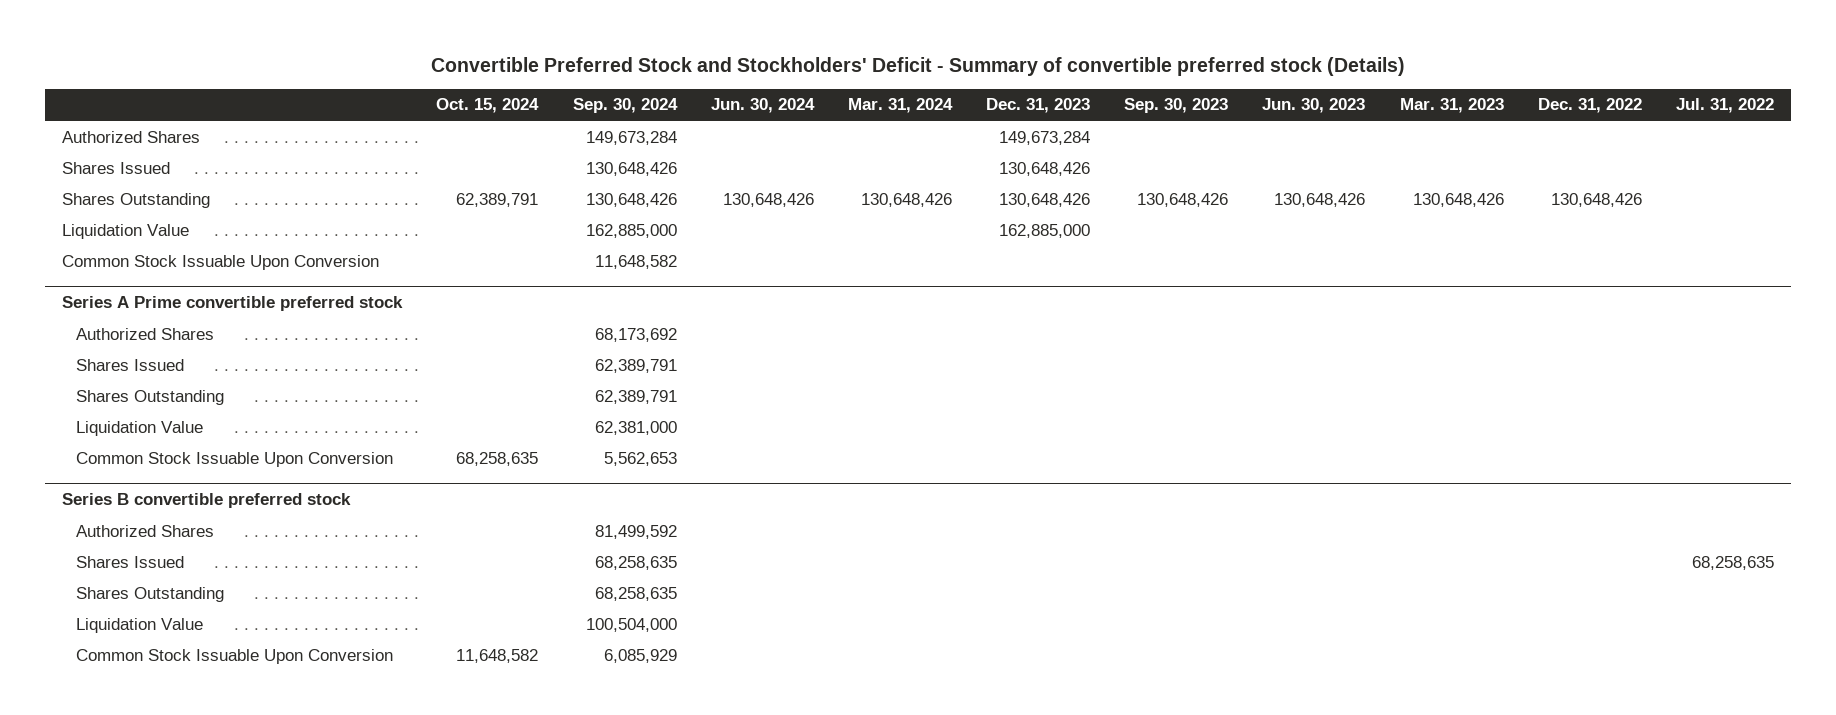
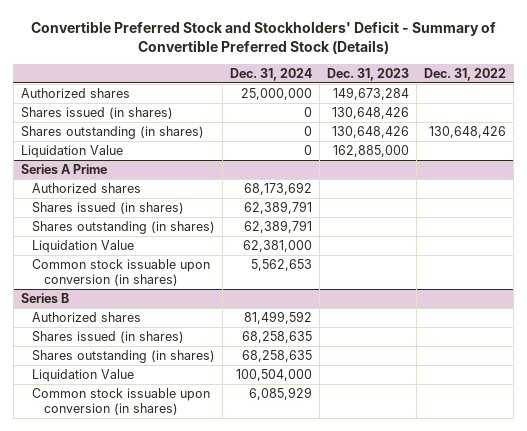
- Convertible Preferred Stock and Stockholders' Deficit - Summary of convertible preferred stock (Details)
+ Convertible Preferred Stock and Stockholders' Deficit - Summary of Convertible Preferred Stock (Details)
- | Oct. 15, 2024 | Sep. 30, 2024 | Jun. 30, 2024 | Mar. 31, 2024 | Dec. 31, 2023 | Sep. 30, 2023 | Jun. 30, 2023 | Mar. 31, 2023 | Dec. 31, 2022 | Jul. 31, 2022
+ | Dec. 31, 2024 | Dec. 31, 2023 | Dec. 31, 2022
- Authorized Shares | | 149,673,284 | | | 149,673,284 | | | | |
- Shares Issued | | 130,648,426 | | | 130,648,426 | | | | |
- Shares Outstanding | 62,389,791 | 130,648,426 | 130,648,426 | 130,648,426 | 130,648,426 | 130,648,426 | 130,648,426 | 130,648,426 | 130,648,426 |
+ Authorized shares | 25,000,000 | 149,673,284 |
+ Shares issued (in shares) | 0 | 130,648,426 |
+ Shares outstanding (in shares) | 0 | 130,648,426 | 130,648,426
- Common Stock Issuable Upon Conversion | | 11,648,582 | | | | | | | |
- Series A Prime convertible preferred stock
- Authorized Shares | | 68,173,692 | | | | | | | |
- Shares Issued | | 62,389,791 | | | | | | | |
- Shares Outstanding | | 62,389,791 | | | | | | | |
+ Series A Prime
+ Authorized shares | 68,173,692 | |
+ Shares issued (in shares) | 62,389,791 | |
+ Shares outstanding (in shares) | 62,389,791 | |
- Common Stock Issuable Upon Conversion | 68,258,635 | 5,562,653 | | | | | | | |
- Series B convertible preferred stock
- Authorized Shares | | 81,499,592 | | | | | | | |
- Shares Issued | | 68,258,635 | | | | | | | | 68,258,635
- Shares Outstanding | | 68,258,635 | | | | | | | |
+ Common stock issuable upon conversion (in shares) | 5,562,653 | |
+ Series B
+ Authorized shares | 81,499,592 | |
+ Shares issued (in shares) | 68,258,635 | |
+ Shares outstanding (in shares) | 68,258,635 | |
- Common Stock Issuable Upon Conversion | 11,648,582 | 6,085,929 | | | | | | | |
+ Common stock issuable upon conversion (in shares) | 6,085,929 | |

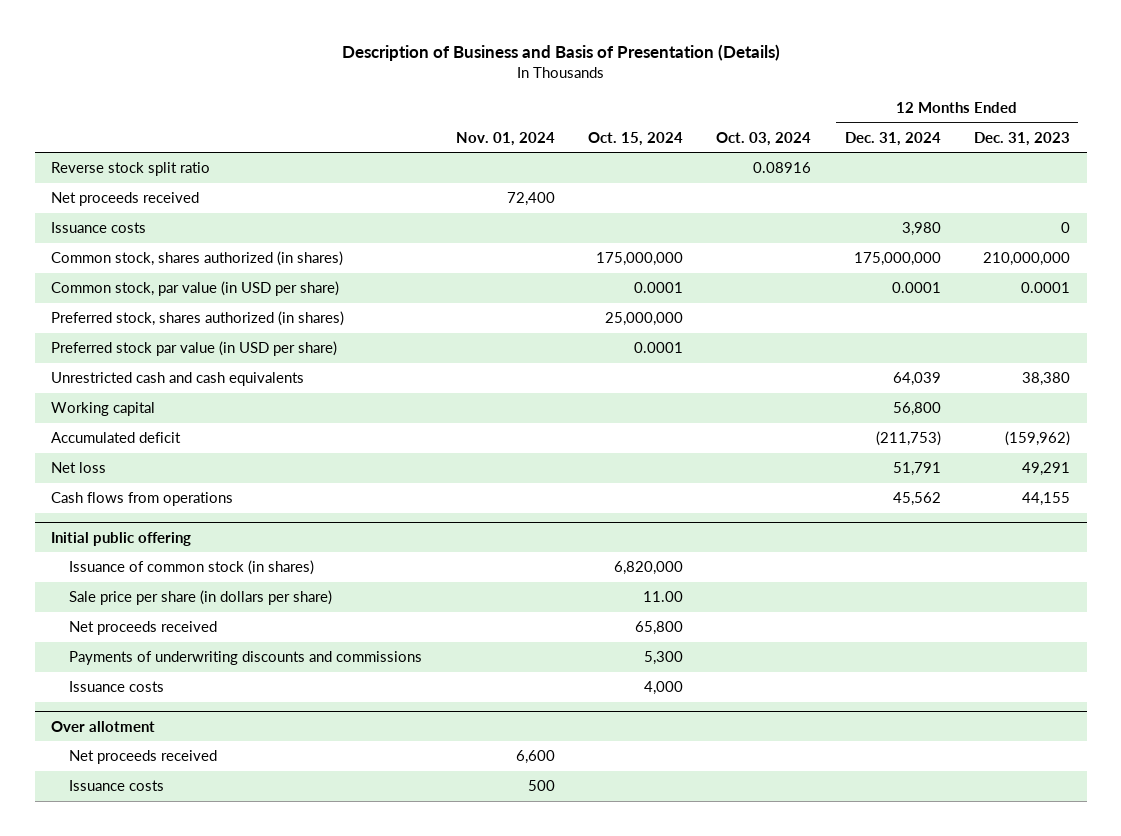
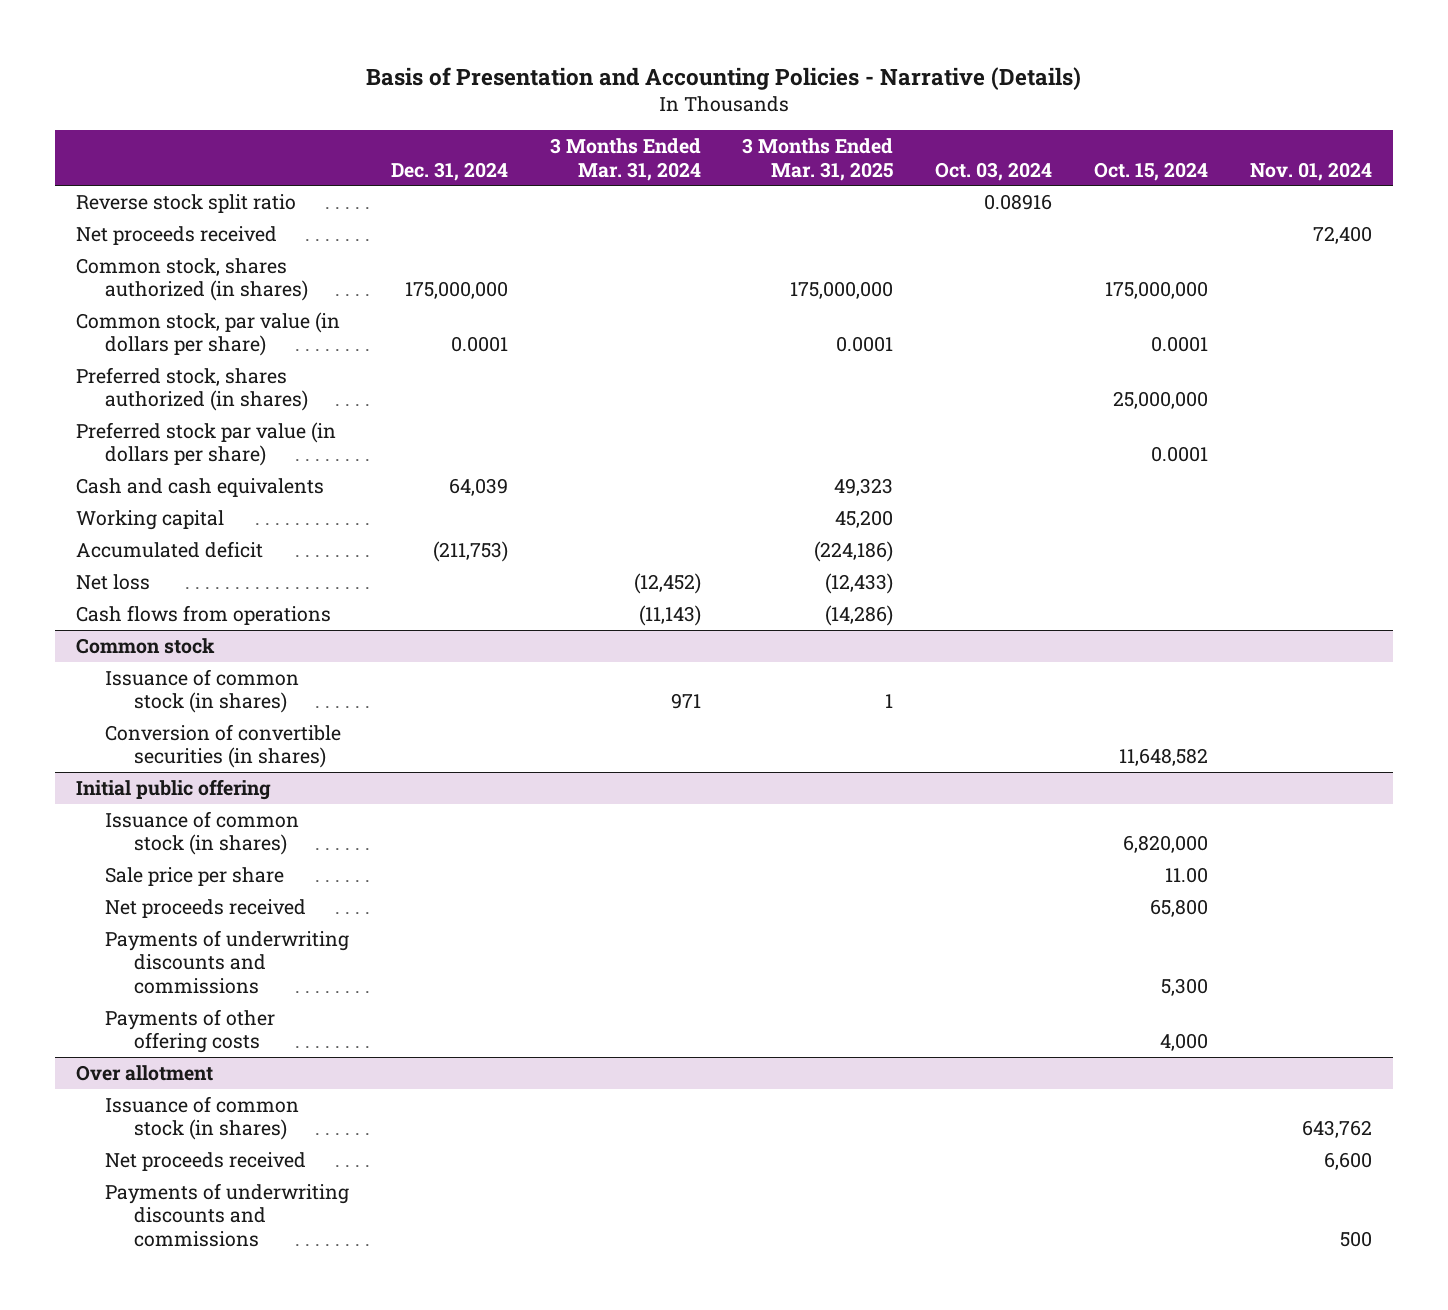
- Description of Business and Basis of Presentation (Details)
+ Basis of Presentation and Accounting Policies - Narrative (Details)
- | Nov. 01, 2024 | Oct. 15, 2024 | Oct. 03, 2024 | 12 Months Ended Dec. 31, 2024 | 12 Months Ended Dec. 31, 2023
+ | Dec. 31, 2024 | 3 Months Ended Mar. 31, 2024 | 3 Months Ended Mar. 31, 2025 | Oct. 03, 2024 | Oct. 15, 2024 | Nov. 01, 2024
- Issuance costs | | | | 3,980 | 0
- Common stock, par value (in USD per share) | | 0.0001 | | 0.0001 | 0.0001
+ Common stock, par value (in dollars per share) | 0.0001 | | 0.0001 | | 0.0001 |
- Preferred stock par value (in USD per share) | | 0.0001 | | |
- Unrestricted cash and cash equivalents | | | | 64,039 | 38,380
+ Preferred stock par value (in dollars per share) | | | | | 0.0001 |
+ Cash and cash equivalents | 64,039 | | 49,323 | | |
+ Common stock
+ Issuance of common stock (in shares) | | 971 | 1 | | |
+ Conversion of convertible securities (in shares) | | | | | 11,648,582 |
@ Initial public offering
- Sale price per share (in dollars per share) | | 11.00 | | |
+ Sale price per share | | | | | 11.00 |
- Issuance costs | | 4,000 | | |
+ Payments of other offering costs | | | | | 4,000 |
@ Over allotment
+ Issuance of common stock (in shares) | | | | | | 643,762
- Issuance costs | 500 | | | |
+ Payments of underwriting discounts and commissions | | | | | | 500

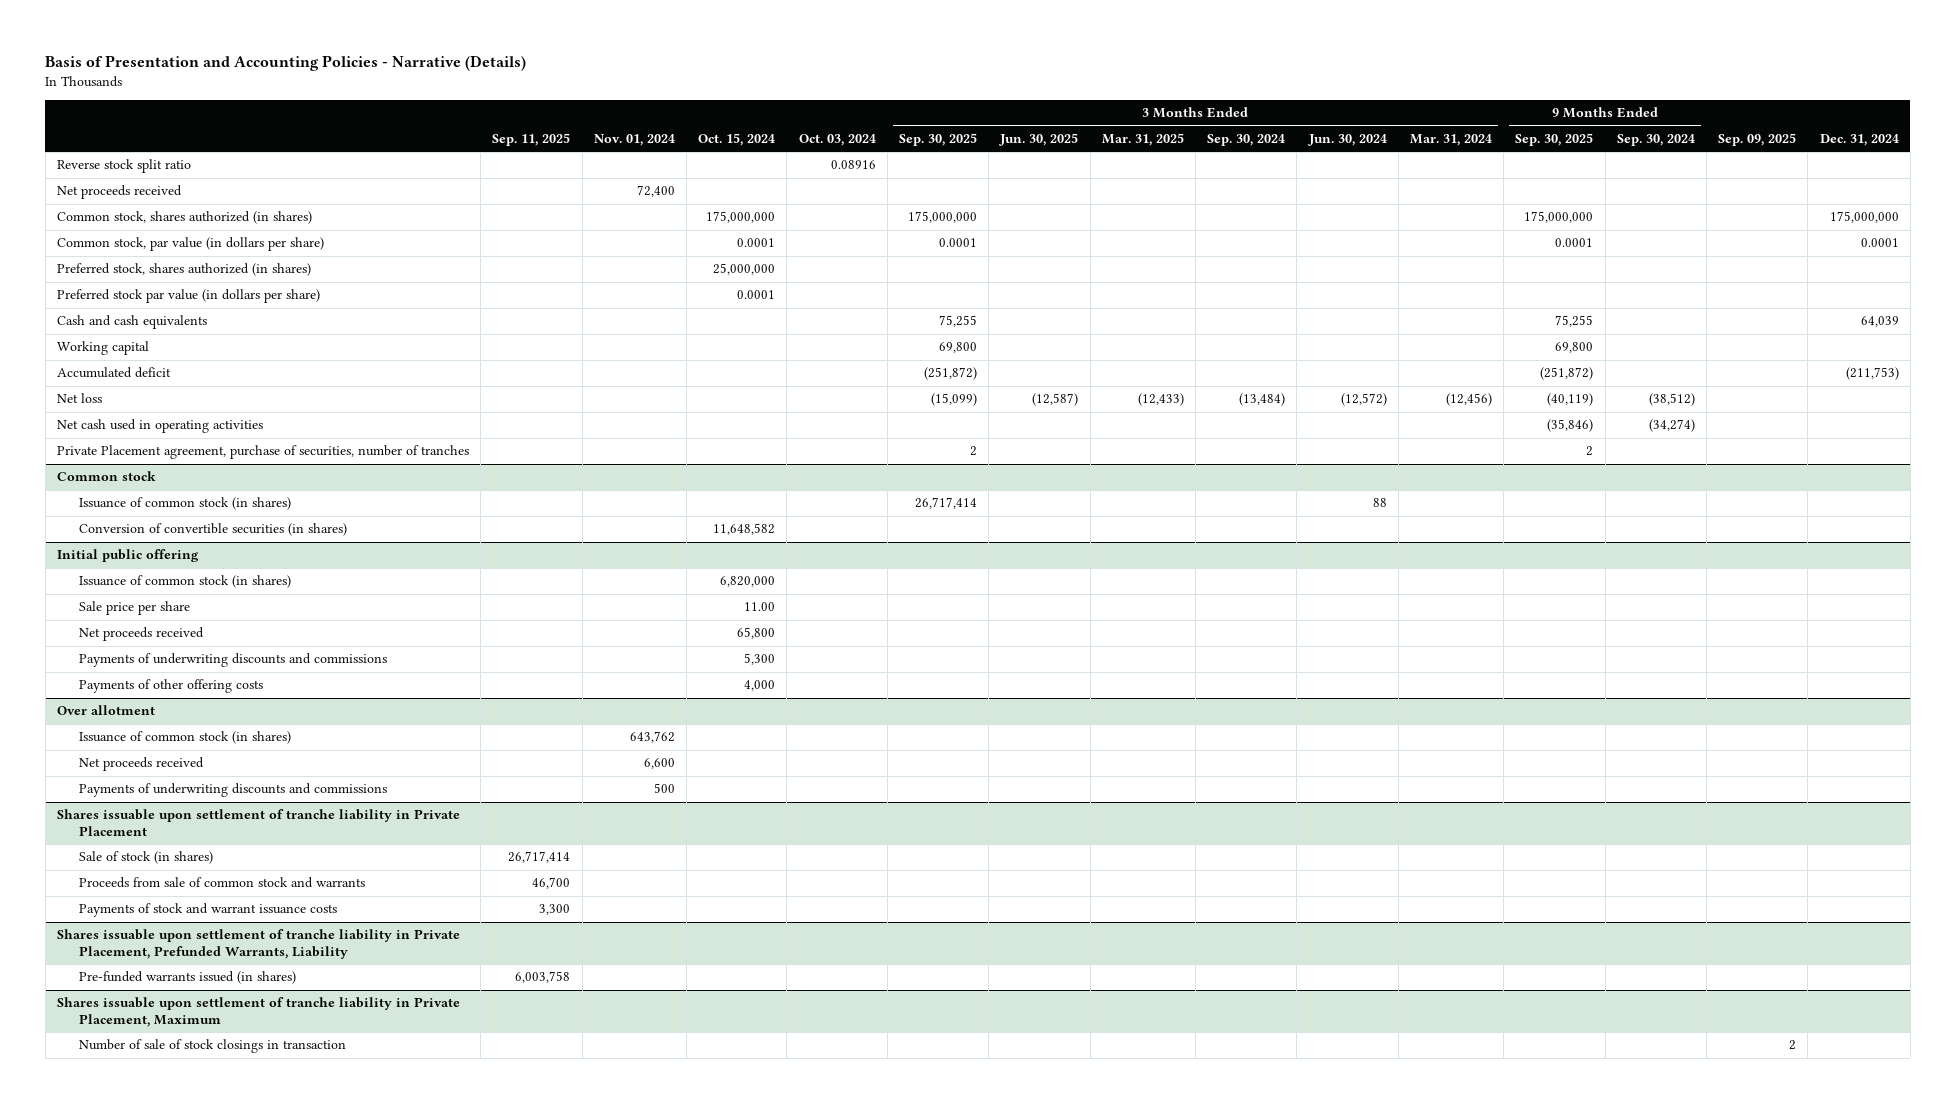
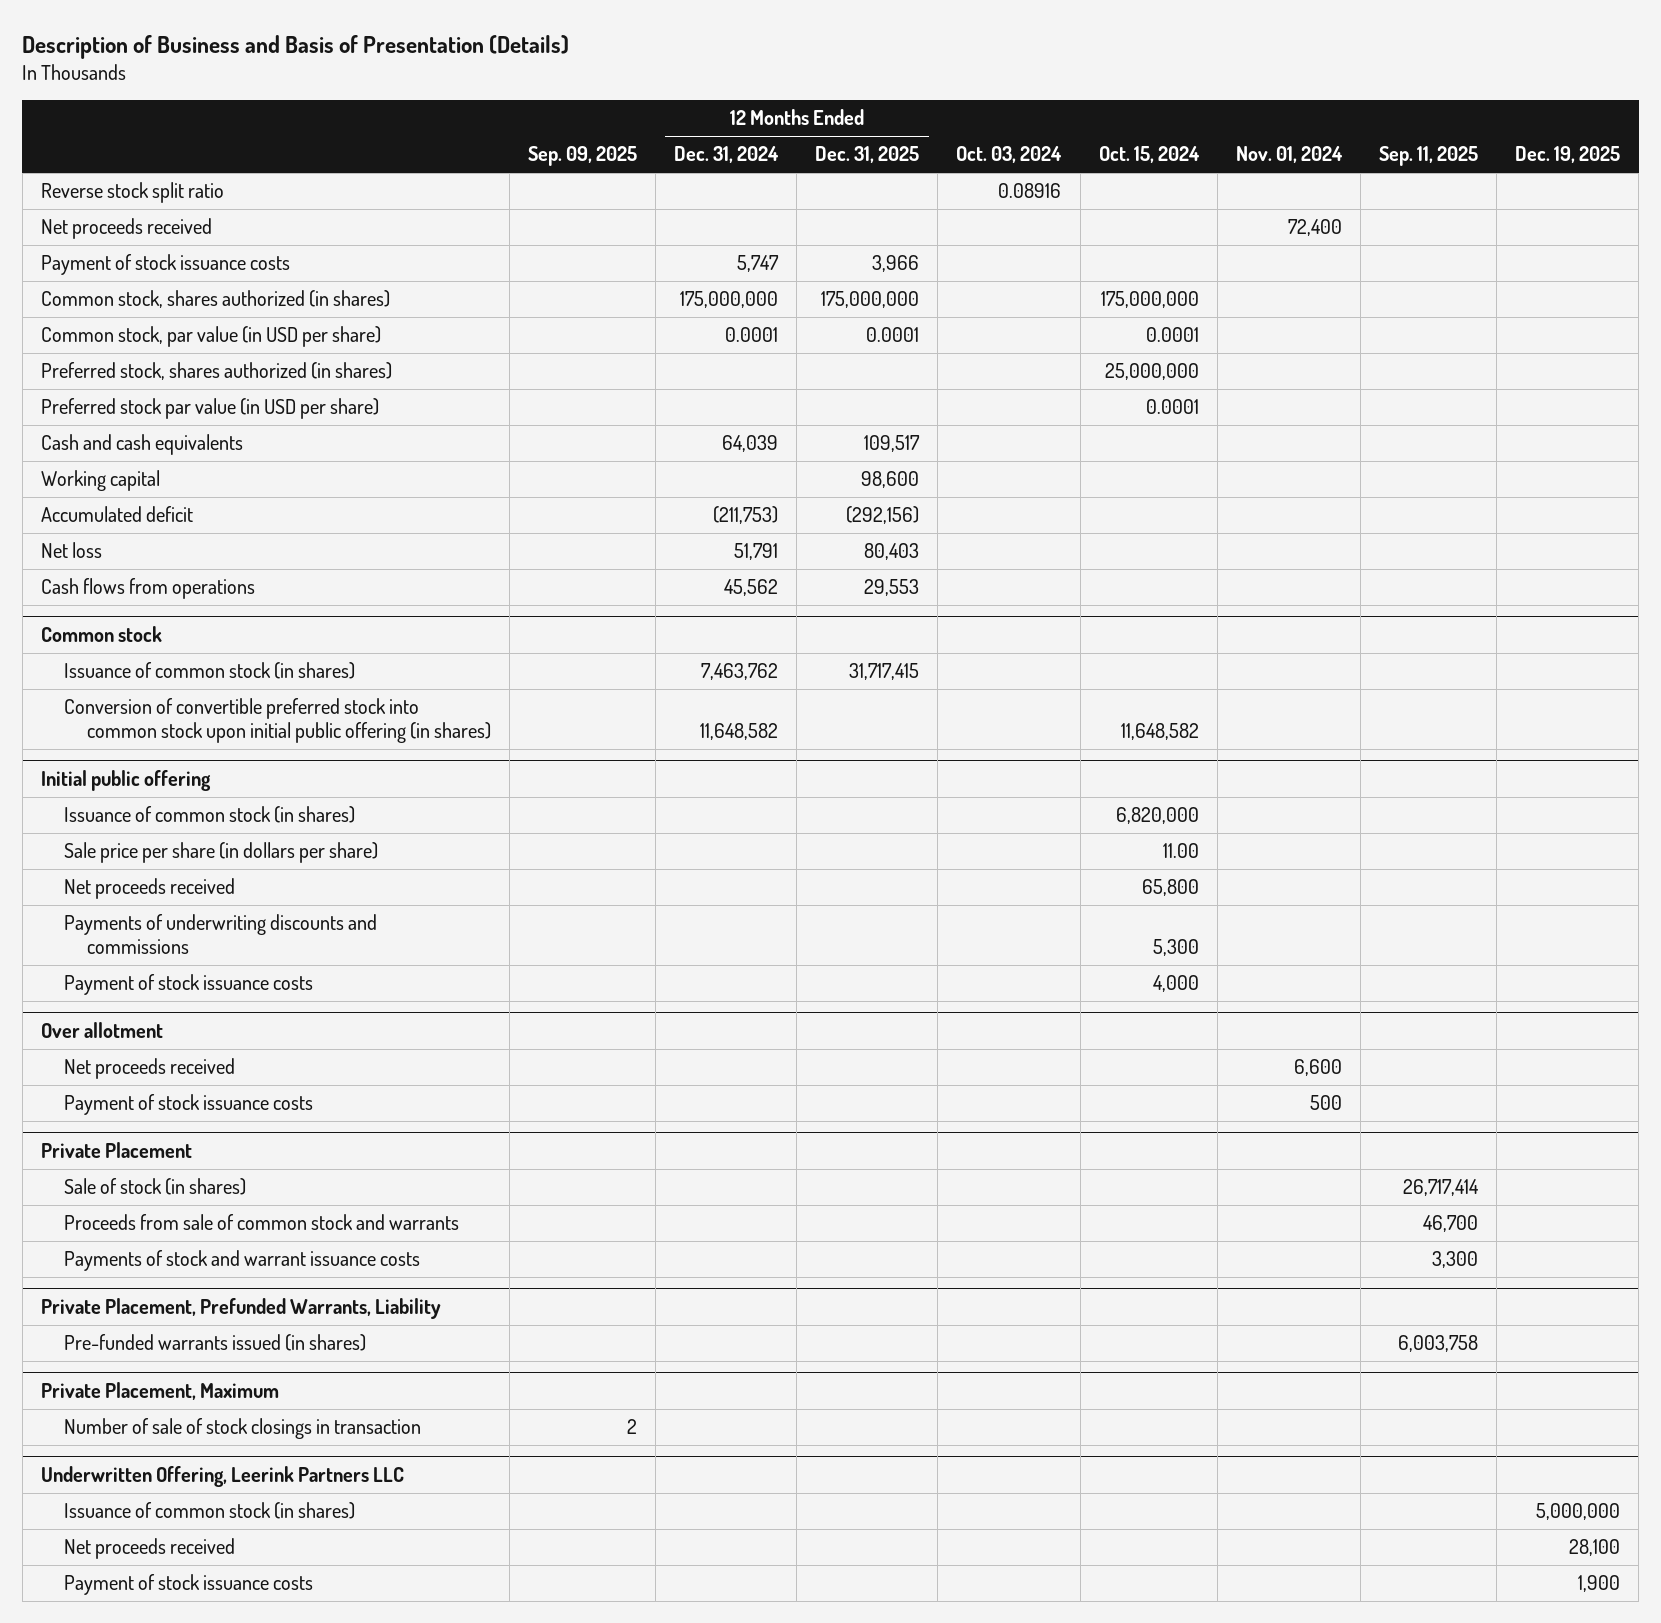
- Basis of Presentation and Accounting Policies - Narrative (Details)
+ Description of Business and Basis of Presentation (Details)
- | Sep. 11, 2025 | Nov. 01, 2024 | Oct. 15, 2024 | Oct. 03, 2024 | 3 Months Ended Sep. 30, 2025 | 3 Months Ended Jun. 30, 2025 | 3 Months Ended Mar. 31, 2025 | 3 Months Ended Sep. 30, 2024 | 3 Months Ended Jun. 30, 2024 | 3 Months Ended Mar. 31, 2024 | 9 Months Ended Sep. 30, 2025 | 9 Months Ended Sep. 30, 2024 | Sep. 09, 2025 | Dec. 31, 2024
+ | Sep. 09, 2025 | 12 Months Ended Dec. 31, 2024 | 12 Months Ended Dec. 31, 2025 | Oct. 03, 2024 | Oct. 15, 2024 | Nov. 01, 2024 | Sep. 11, 2025 | Dec. 19, 2025
+ Payment of stock issuance costs | | 5,747 | 3,966 | | | | |
- Common stock, par value (in dollars per share) | | | 0.0001 | | 0.0001 | | | | | | 0.0001 | | | 0.0001
+ Common stock, par value (in USD per share) | | 0.0001 | 0.0001 | | 0.0001 | | |
- Preferred stock par value (in dollars per share) | | | 0.0001 | | | | | | | | | | |
+ Preferred stock par value (in USD per share) | | | | | 0.0001 | | |
- Net cash used in operating activities | | | | | | | | | | | (35,846) | (34,274) | |
- Private Placement agreement, purchase of securities, number of tranches | | | | | 2 | | | | | | 2 | | |
+ Cash flows from operations | | 45,562 | 29,553 | | | | |
@ Common stock
- Conversion of convertible securities (in shares) | | | 11,648,582 | | | | | | | | | | |
+ Conversion of convertible preferred stock into common stock upon initial public offering (in shares) | | 11,648,582 | | | 11,648,582 | | |
@ Initial public offering
- Sale price per share | | | 11.00 | | | | | | | | | | |
+ Sale price per share (in dollars per share) | | | | | 11.00 | | |
- Payments of other offering costs | | | 4,000 | | | | | | | | | | |
+ Payment of stock issuance costs | | | | | 4,000 | | |
@ Over allotment
- Issuance of common stock (in shares) | | 643,762 | | | | | | | | | | | |
- Payments of underwriting discounts and commissions | | 500 | | | | | | | | | | | |
- Shares issuable upon settlement of tranche liability in Private Placement
@ Over allotment
+ Payment of stock issuance costs | | | | | | 500 | |
+ Private Placement
- Shares issuable upon settlement of tranche liability in Private Placement, Prefunded Warrants, Liability
+ Private Placement, Prefunded Warrants, Liability
- Shares issuable upon settlement of tranche liability in Private Placement, Maximum
+ Private Placement, Maximum
+ Underwritten Offering, Leerink Partners LLC
+ Issuance of common stock (in shares) | | | | | | | | 5,000,000
+ Net proceeds received | | | | | | | | 28,100
+ Payment of stock issuance costs | | | | | | | | 1,900

